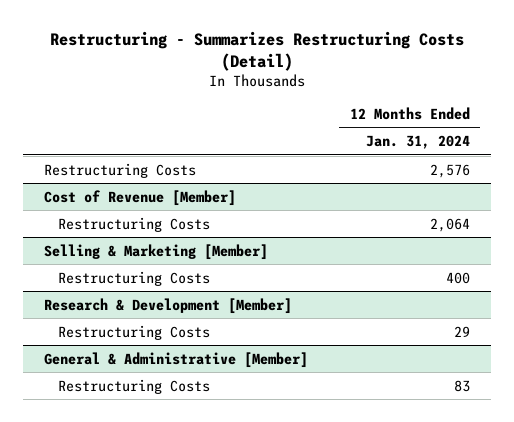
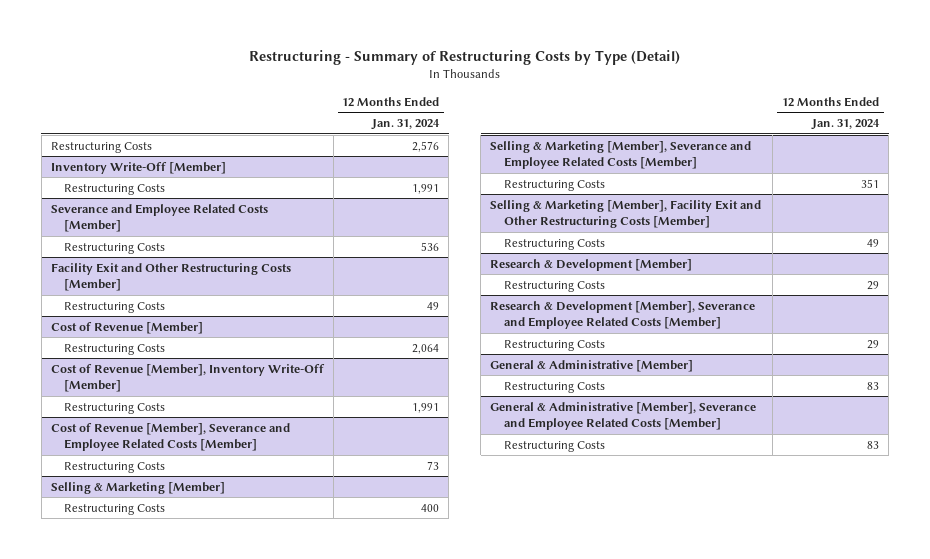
- Restructuring - Summarizes Restructuring Costs (Detail)
+ Restructuring - Summary of Restructuring Costs by Type (Detail)
+ Inventory Write-Off [Member]
+ Restructuring Costs | 1,991
+ Severance and Employee Related Costs [Member]
+ Restructuring Costs | 536
+ Facility Exit and Other Restructuring Costs [Member]
+ Restructuring Costs | 49
+ Cost of Revenue [Member], Inventory Write-Off [Member]
+ Restructuring Costs | 1,991
+ Cost of Revenue [Member], Severance and Employee Related Costs [Member]
+ Restructuring Costs | 73
+ Selling & Marketing [Member], Severance and Employee Related Costs [Member]
+ Restructuring Costs | 351
+ Selling & Marketing [Member], Facility Exit and Other Restructuring Costs [Member]
+ Restructuring Costs | 49
+ Research & Development [Member], Severance and Employee Related Costs [Member]
+ Restructuring Costs | 29
+ General & Administrative [Member], Severance and Employee Related Costs [Member]
+ Restructuring Costs | 83

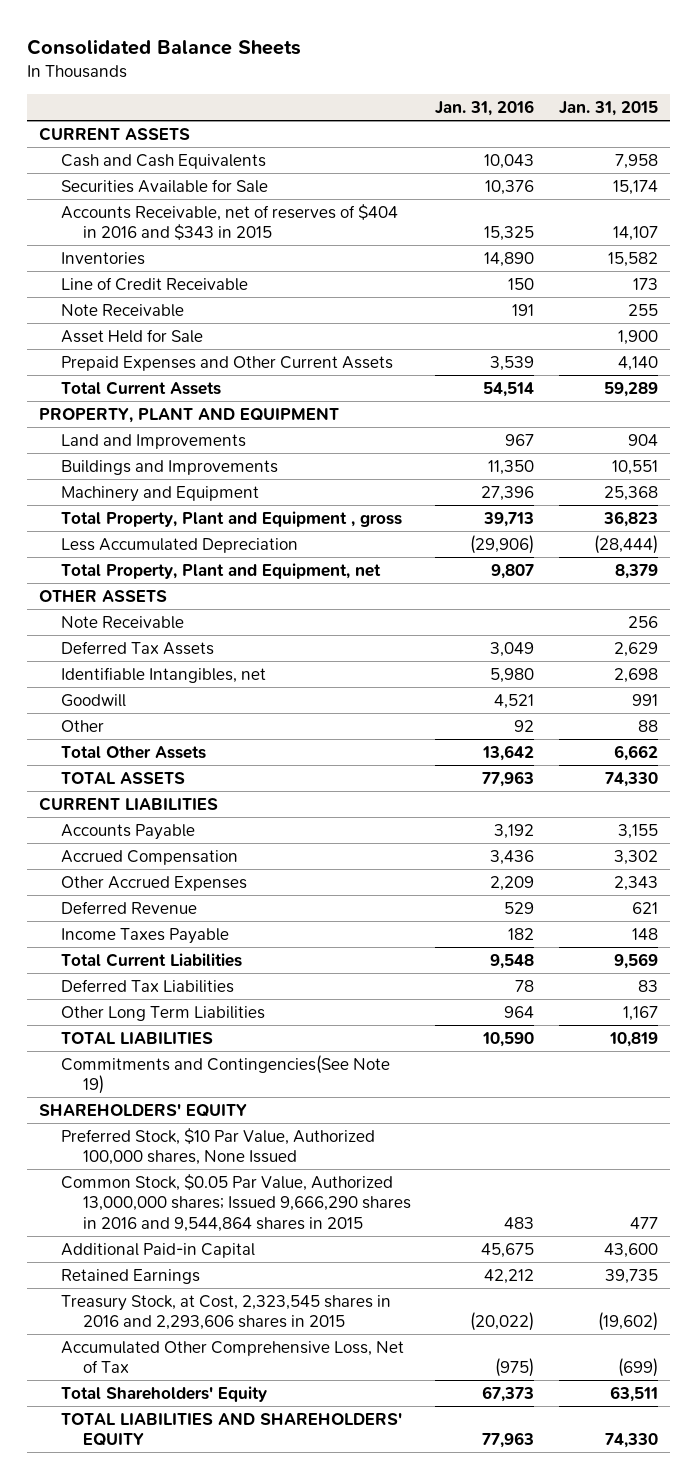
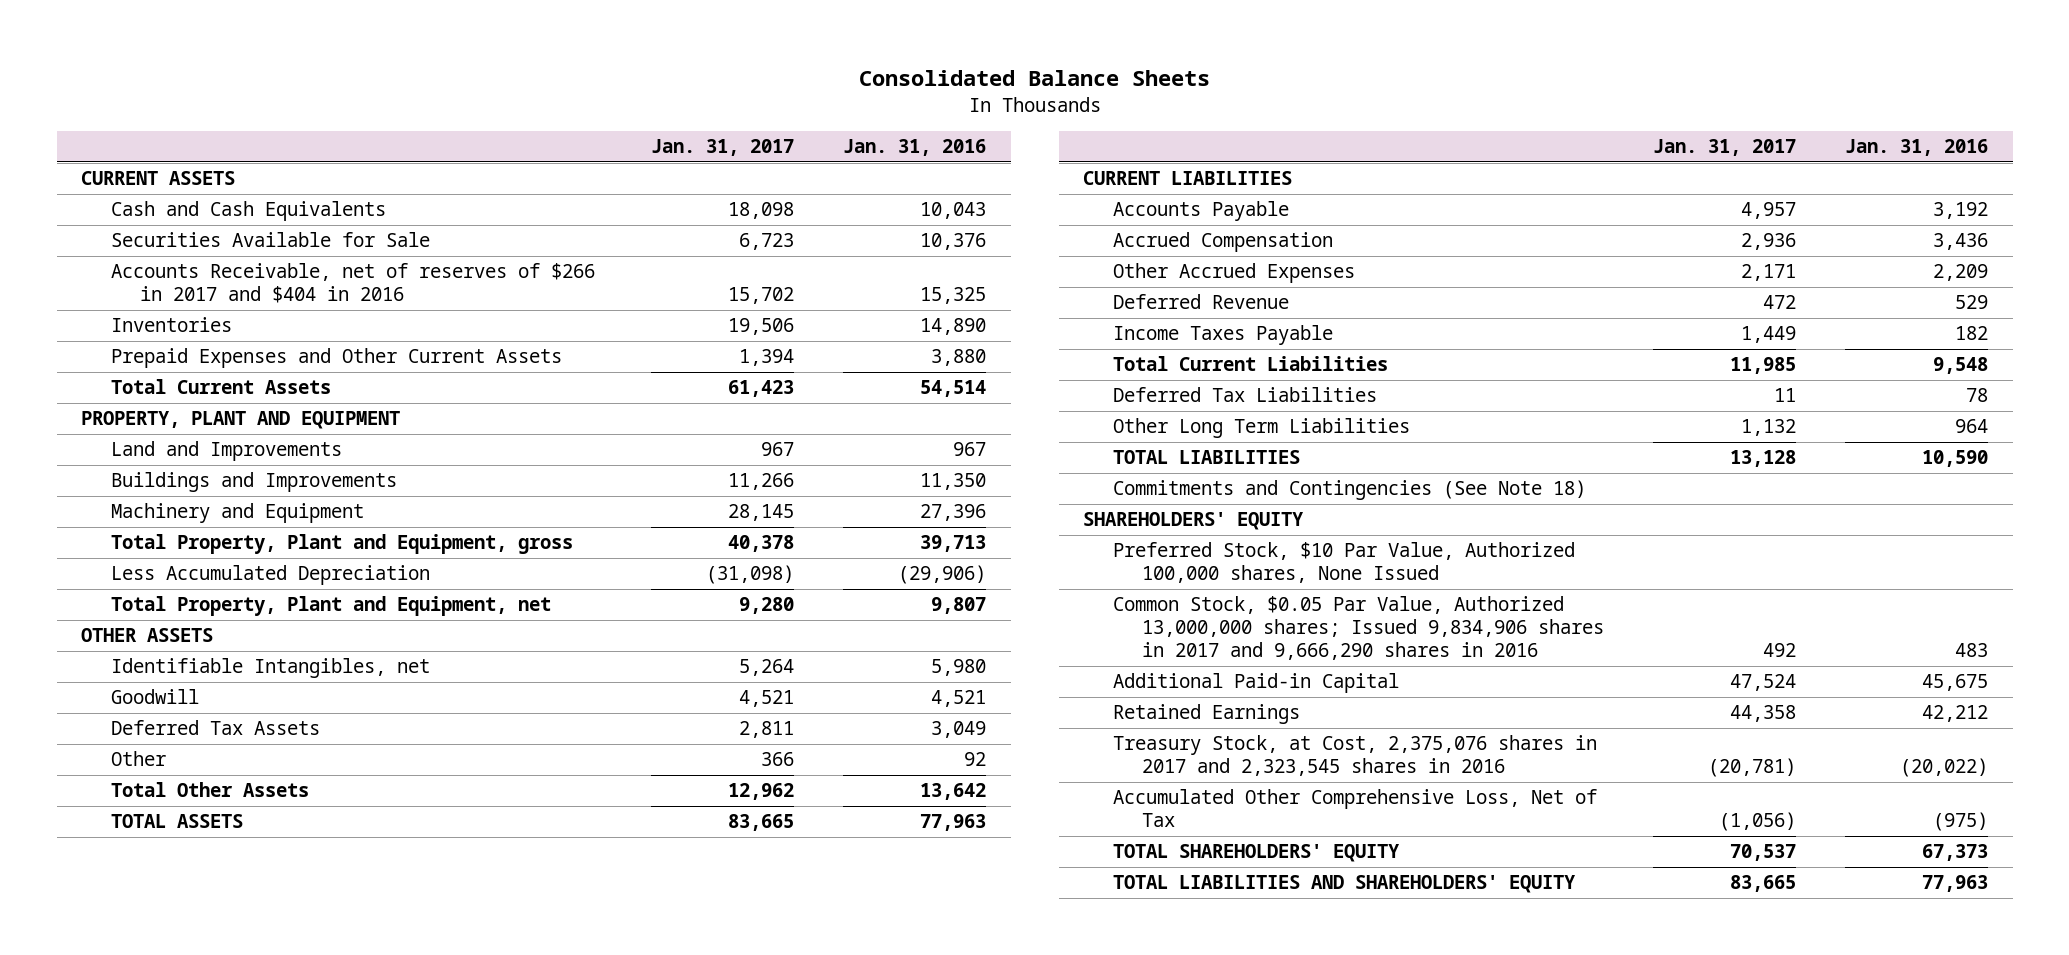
- | Jan. 31, 2016 | Jan. 31, 2015
+ | Jan. 31, 2017 | Jan. 31, 2016
- Accounts Receivable, net of reserves of $404 in 2016 and $343 in 2015 | 15,325 | 14,107
+ Accounts Receivable, net of reserves of $266 in 2017 and $404 in 2016 | 15,702 | 15,325
- Line of Credit Receivable | 150 | 173
- Note Receivable | 191 | 255
- Asset Held for Sale | | 1,900
- Prepaid Expenses and Other Current Assets | 3,539 | 4,140
+ Prepaid Expenses and Other Current Assets | 1,394 | 3,880
- Total Property, Plant and Equipment , gross | 39,713 | 36,823
+ Total Property, Plant and Equipment, gross | 40,378 | 39,713
- Note Receivable | | 256
moved down: Deferred Tax Assets | 2,811 | 3,049
- Commitments and Contingencies(See Note 19)
+ Commitments and Contingencies (See Note 18)
- Common Stock, $0.05 Par Value, Authorized 13,000,000 shares; Issued 9,666,290 shares in 2016 and 9,544,864 shares in 2015 | 483 | 477
+ Common Stock, $0.05 Par Value, Authorized 13,000,000 shares; Issued 9,834,906 shares in 2017 and 9,666,290 shares in 2016 | 492 | 483
- Treasury Stock, at Cost, 2,323,545 shares in 2016 and 2,293,606 shares in 2015 | (20,022) | (19,602)
+ Treasury Stock, at Cost, 2,375,076 shares in 2017 and 2,323,545 shares in 2016 | (20,781) | (20,022)
- Total Shareholders' Equity | 67,373 | 63,511
+ TOTAL SHAREHOLDERS' EQUITY | 70,537 | 67,373

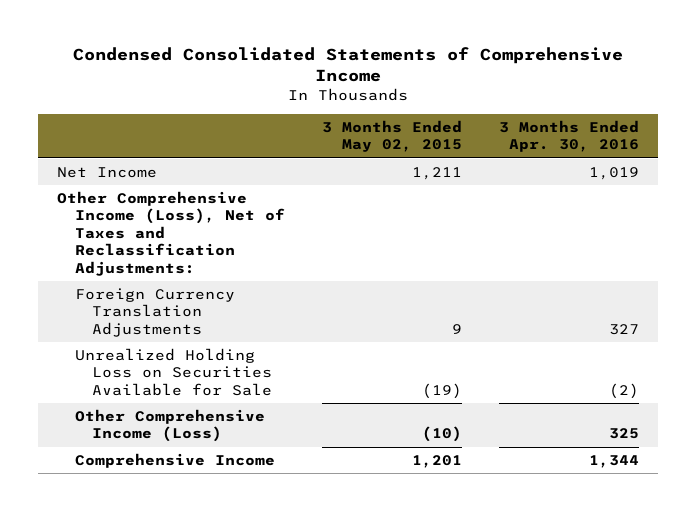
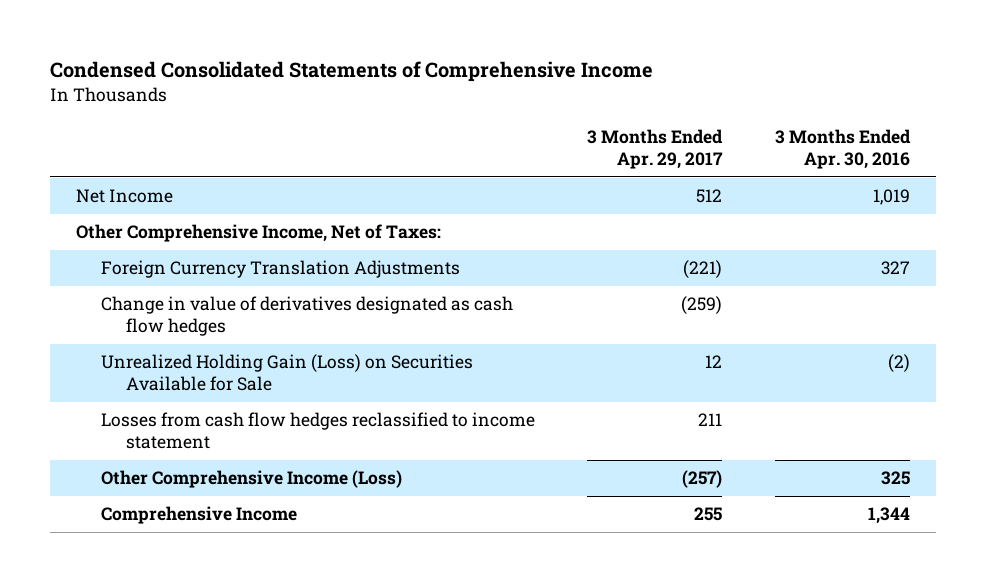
- | 3 Months Ended May 02, 2015 | 3 Months Ended Apr. 30, 2016
+ | 3 Months Ended Apr. 29, 2017 | 3 Months Ended Apr. 30, 2016
- Other Comprehensive Income (Loss), Net of Taxes and Reclassification Adjustments:
+ Other Comprehensive Income, Net of Taxes:
- Unrealized Holding Loss on Securities Available for Sale | (19) | (2)
+ Change in value of derivatives designated as cash flow hedges | (259) |
+ Unrealized Holding Gain (Loss) on Securities Available for Sale | 12 | (2)
+ Losses from cash flow hedges reclassified to income statement | 211 |

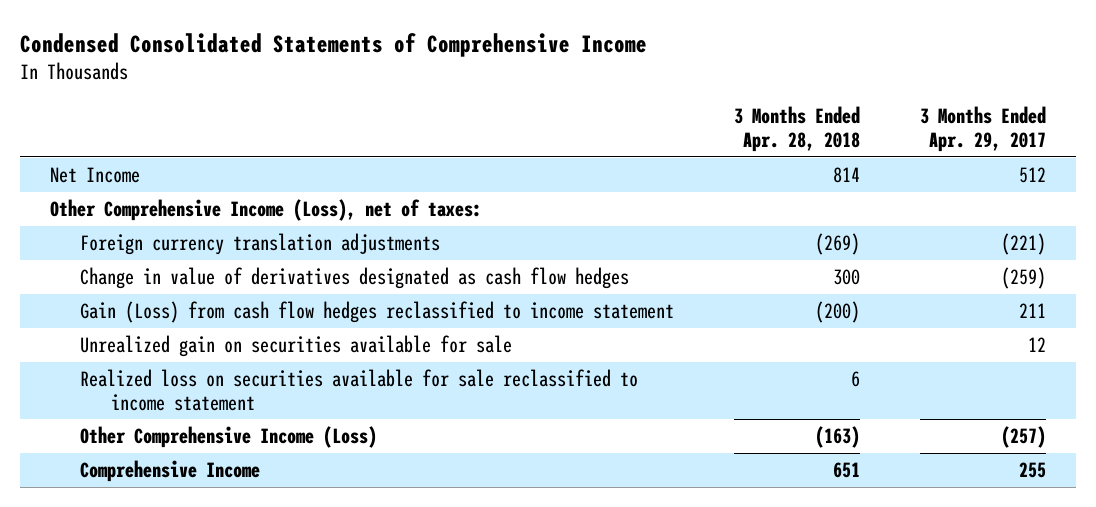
- | 3 Months Ended Apr. 29, 2017 | 3 Months Ended Apr. 30, 2016
+ | 3 Months Ended Apr. 28, 2018 | 3 Months Ended Apr. 29, 2017
- Other Comprehensive Income, Net of Taxes:
- Foreign Currency Translation Adjustments | (221) | 327
+ Other Comprehensive Income (Loss), net of taxes:
+ Foreign currency translation adjustments | (269) | (221)
- Unrealized Holding Gain (Loss) on Securities Available for Sale | 12 | (2)
- Losses from cash flow hedges reclassified to income statement | 211 |
+ Gain (Loss) from cash flow hedges reclassified to income statement | (200) | 211
+ Unrealized gain on securities available for sale | | 12
+ Realized loss on securities available for sale reclassified to income statement | 6 |

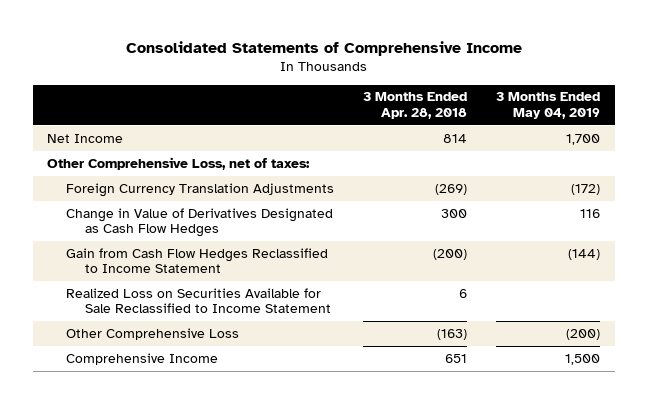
- Condensed Consolidated Statements of Comprehensive Income
+ Consolidated Statements of Comprehensive Income
- | 3 Months Ended Apr. 28, 2018 | 3 Months Ended Apr. 29, 2017
+ | 3 Months Ended Apr. 28, 2018 | 3 Months Ended May 04, 2019
- Other Comprehensive Income (Loss), net of taxes:
- Foreign currency translation adjustments | (269) | (221)
- Change in value of derivatives designated as cash flow hedges | 300 | (259)
- Gain (Loss) from cash flow hedges reclassified to income statement | (200) | 211
- Unrealized gain on securities available for sale | | 12
- Realized loss on securities available for sale reclassified to income statement | 6 |
- Other Comprehensive Income (Loss) | (163) | (257)
+ Other Comprehensive Loss, net of taxes:
+ Foreign Currency Translation Adjustments | (269) | (172)
+ Change in Value of Derivatives Designated as Cash Flow Hedges | 300 | 116
+ Gain from Cash Flow Hedges Reclassified to Income Statement | (200) | (144)
+ Realized Loss on Securities Available for Sale Reclassified to Income Statement | 6 |
+ Other Comprehensive Loss | (163) | (200)

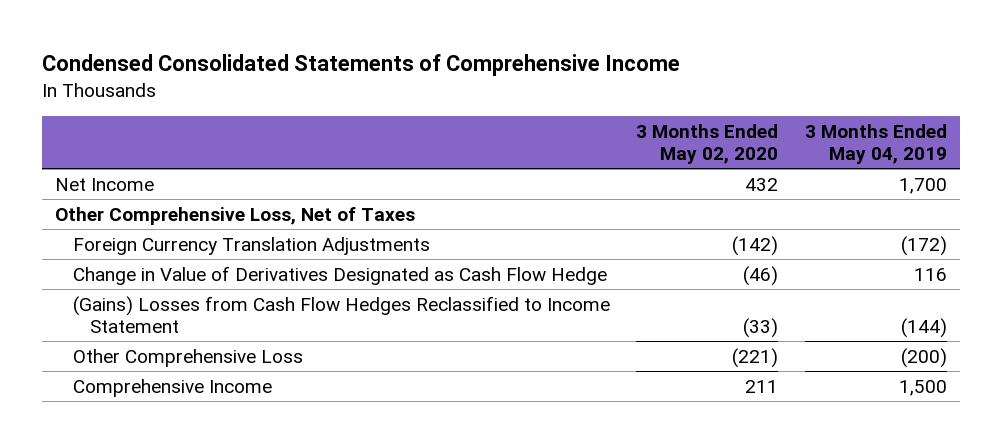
- Consolidated Statements of Comprehensive Income
+ Condensed Consolidated Statements of Comprehensive Income
- | 3 Months Ended Apr. 28, 2018 | 3 Months Ended May 04, 2019
+ | 3 Months Ended May 02, 2020 | 3 Months Ended May 04, 2019
- Other Comprehensive Loss, net of taxes:
+ Other Comprehensive Loss, Net of Taxes
- Change in Value of Derivatives Designated as Cash Flow Hedges | 300 | 116
- Gain from Cash Flow Hedges Reclassified to Income Statement | (200) | (144)
- Realized Loss on Securities Available for Sale Reclassified to Income Statement | 6 |
+ Change in Value of Derivatives Designated as Cash Flow Hedge | (46) | 116
+ (Gains) Losses from Cash Flow Hedges Reclassified to Income Statement | (33) | (144)

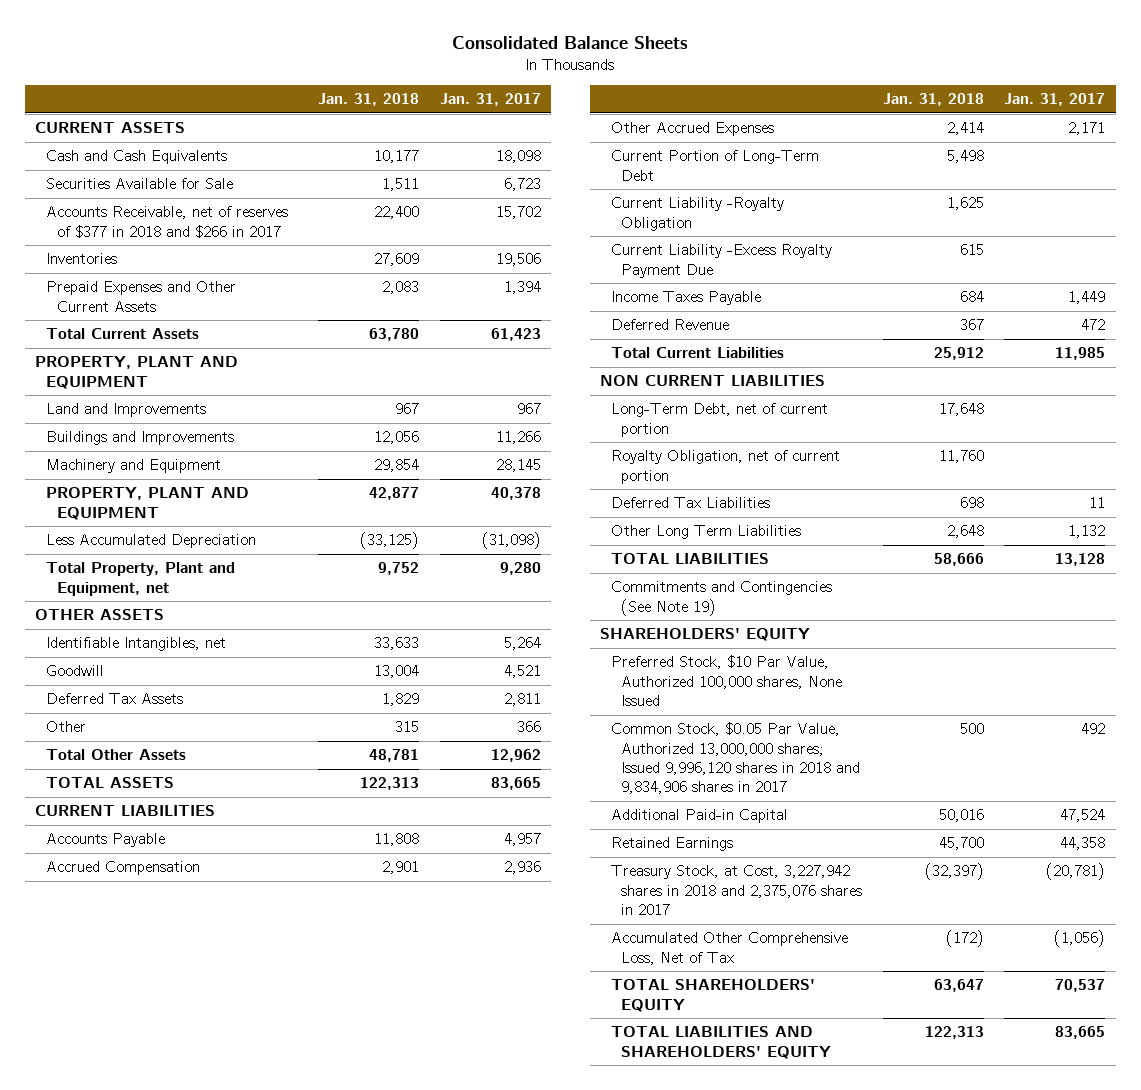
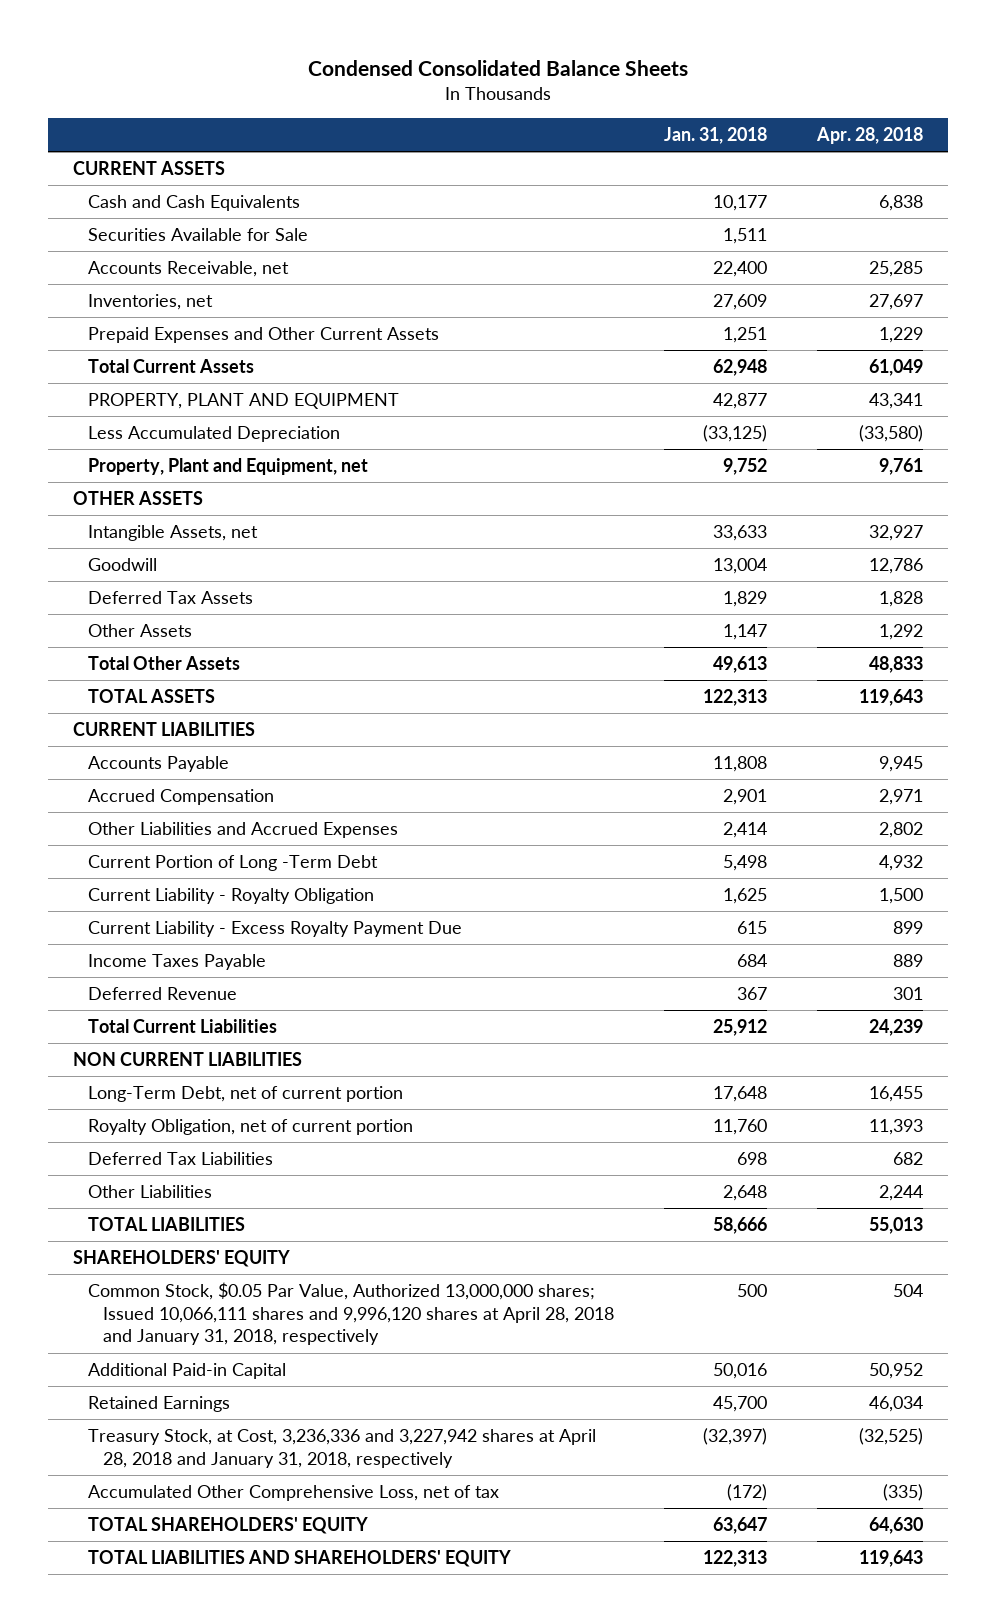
- Consolidated Balance Sheets
+ Condensed Consolidated Balance Sheets
- | Jan. 31, 2018 | Jan. 31, 2017
+ | Jan. 31, 2018 | Apr. 28, 2018
- Accounts Receivable, net of reserves of $377 in 2018 and $266 in 2017 | 22,400 | 15,702
- Inventories | 27,609 | 19,506
- Prepaid Expenses and Other Current Assets | 2,083 | 1,394
- Total Current Assets | 63,780 | 61,423
- PROPERTY, PLANT AND EQUIPMENT
- Land and Improvements | 967 | 967
- Buildings and Improvements | 12,056 | 11,266
- Machinery and Equipment | 29,854 | 28,145
+ Accounts Receivable, net | 22,400 | 25,285
+ Inventories, net | 27,609 | 27,697
+ Prepaid Expenses and Other Current Assets | 1,251 | 1,229
+ Total Current Assets | 62,948 | 61,049
- Total Property, Plant and Equipment, net | 9,752 | 9,280
+ Property, Plant and Equipment, net | 9,752 | 9,761
- Identifiable Intangibles, net | 33,633 | 5,264
+ Intangible Assets, net | 33,633 | 32,927
- Other | 315 | 366
- Total Other Assets | 48,781 | 12,962
+ Other Assets | 1,147 | 1,292
+ Total Other Assets | 49,613 | 48,833
- Other Accrued Expenses | 2,414 | 2,171
- Current Portion of Long-Term Debt | 5,498 |
- Current Liability -Royalty Obligation | 1,625 |
- Current Liability -Excess Royalty Payment Due | 615 |
+ Other Liabilities and Accrued Expenses | 2,414 | 2,802
+ Current Portion of Long -Term Debt | 5,498 | 4,932
+ Current Liability - Royalty Obligation | 1,625 | 1,500
+ Current Liability - Excess Royalty Payment Due | 615 | 899
- Other Long Term Liabilities | 2,648 | 1,132
+ Other Liabilities | 2,648 | 2,244
- Commitments and Contingencies (See Note 19)
- Preferred Stock, $10 Par Value, Authorized 100,000 shares, None Issued
- Common Stock, $0.05 Par Value, Authorized 13,000,000 shares; Issued 9,996,120 shares in 2018 and 9,834,906 shares in 2017 | 500 | 492
+ Common Stock, $0.05 Par Value, Authorized 13,000,000 shares; Issued 10,066,111 shares and 9,996,120 shares at April 28, 2018 and January 31, 2018, respectively | 500 | 504
- Treasury Stock, at Cost, 3,227,942 shares in 2018 and 2,375,076 shares in 2017 | (32,397) | (20,781)
- Accumulated Other Comprehensive Loss, Net of Tax | (172) | (1,056)
+ Treasury Stock, at Cost, 3,236,336 and 3,227,942 shares at April 28, 2018 and January 31, 2018, respectively | (32,397) | (32,525)
+ Accumulated Other Comprehensive Loss, net of tax | (172) | (335)

